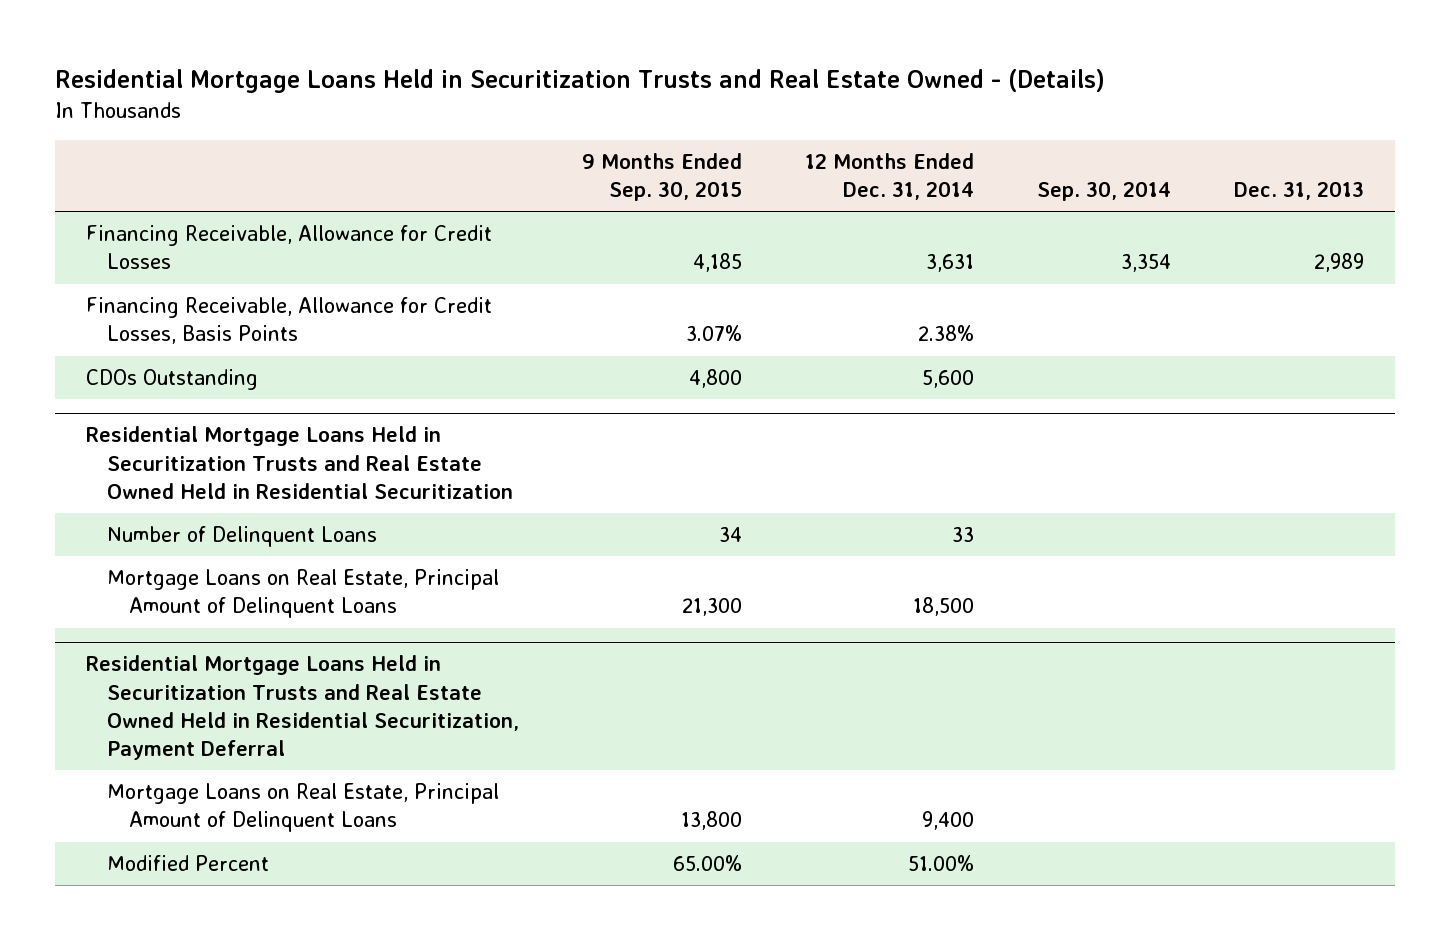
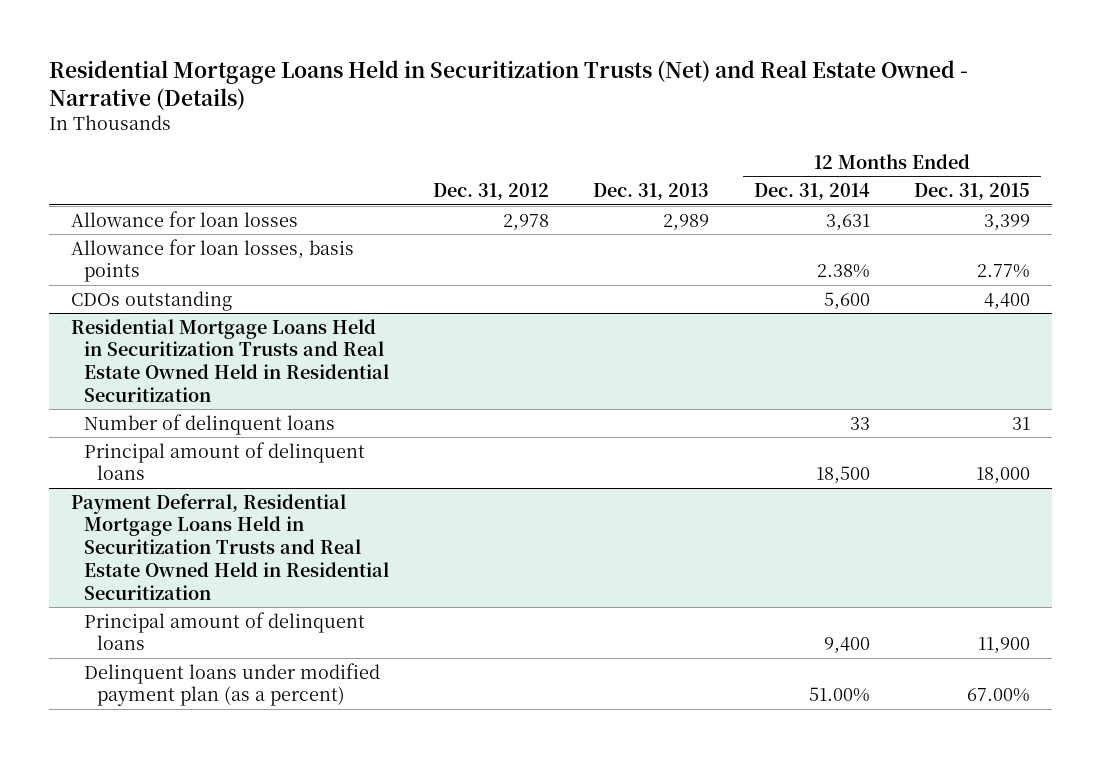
- Residential Mortgage Loans Held in Securitization Trusts and Real Estate Owned - (Details)
+ Residential Mortgage Loans Held in Securitization Trusts (Net) and Real Estate Owned - Narrative (Details)
- | 9 Months Ended Sep. 30, 2015 | 12 Months Ended Dec. 31, 2014 | Sep. 30, 2014 | Dec. 31, 2013
+ | Dec. 31, 2012 | Dec. 31, 2013 | 12 Months Ended Dec. 31, 2014 | 12 Months Ended Dec. 31, 2015
- Financing Receivable, Allowance for Credit Losses | 4,185 | 3,631 | 3,354 | 2,989
- Financing Receivable, Allowance for Credit Losses, Basis Points | 3.07% | 2.38% | |
- CDOs Outstanding | 4,800 | 5,600 | |
+ Allowance for loan losses | 2,978 | 2,989 | 3,631 | 3,399
+ Allowance for loan losses, basis points | | | 2.38% | 2.77%
+ CDOs outstanding | | | 5,600 | 4,400
@ Residential Mortgage Loans Held in Securitization Trusts and Real Estate Owned Held in Residential Securitization
- Number of Delinquent Loans | 34 | 33 | |
- Mortgage Loans on Real Estate, Principal Amount of Delinquent Loans | 21,300 | 18,500 | |
- Residential Mortgage Loans Held in Securitization Trusts and Real Estate Owned Held in Residential Securitization, Payment Deferral
- Mortgage Loans on Real Estate, Principal Amount of Delinquent Loans | 13,800 | 9,400 | |
- Modified Percent | 65.00% | 51.00% | |
@ Residential Mortgage Loans Held in Securitization Trusts and Real Estate Owned Held in Residential Securitization
+ Number of delinquent loans | | | 33 | 31
+ Principal amount of delinquent loans | | | 18,500 | 18,000
+ Payment Deferral, Residential Mortgage Loans Held in Securitization Trusts and Real Estate Owned Held in Residential Securitization
+ Principal amount of delinquent loans | | | 9,400 | 11,900
+ Delinquent loans under modified payment plan (as a percent) | | | 51.00% | 67.00%

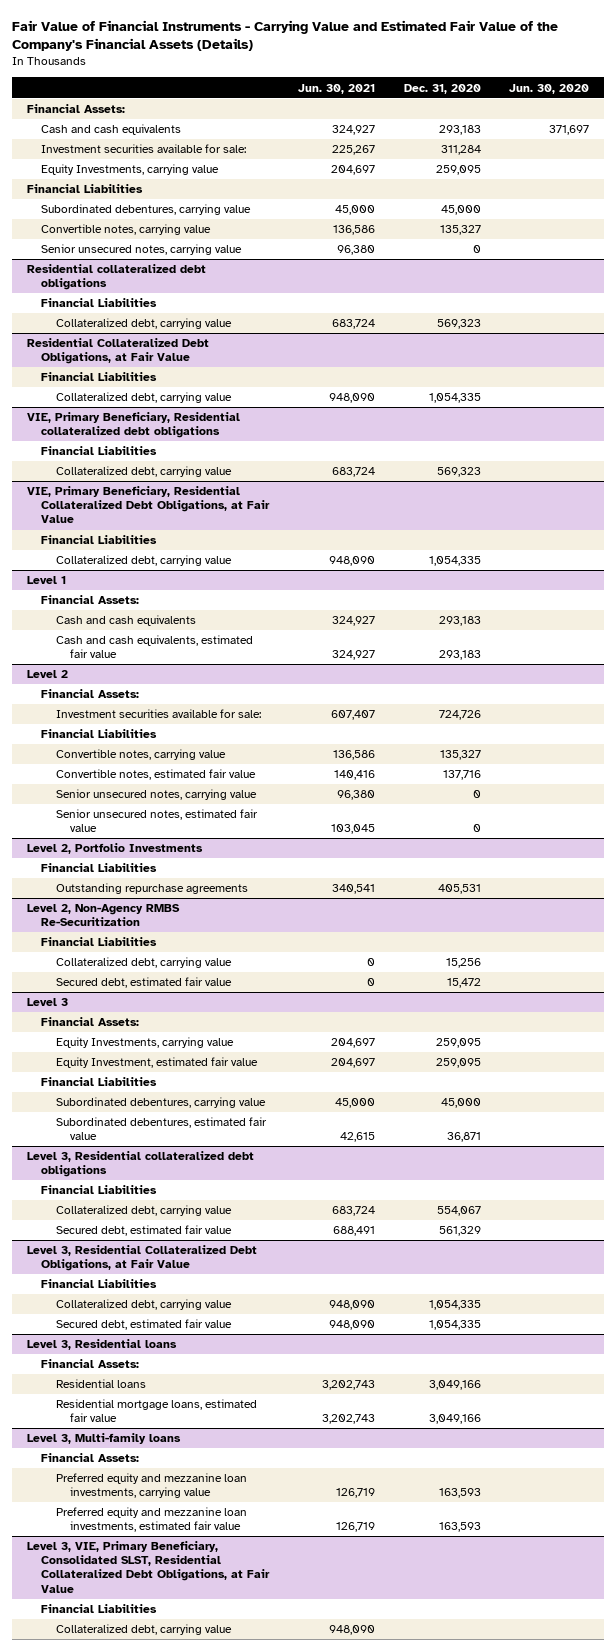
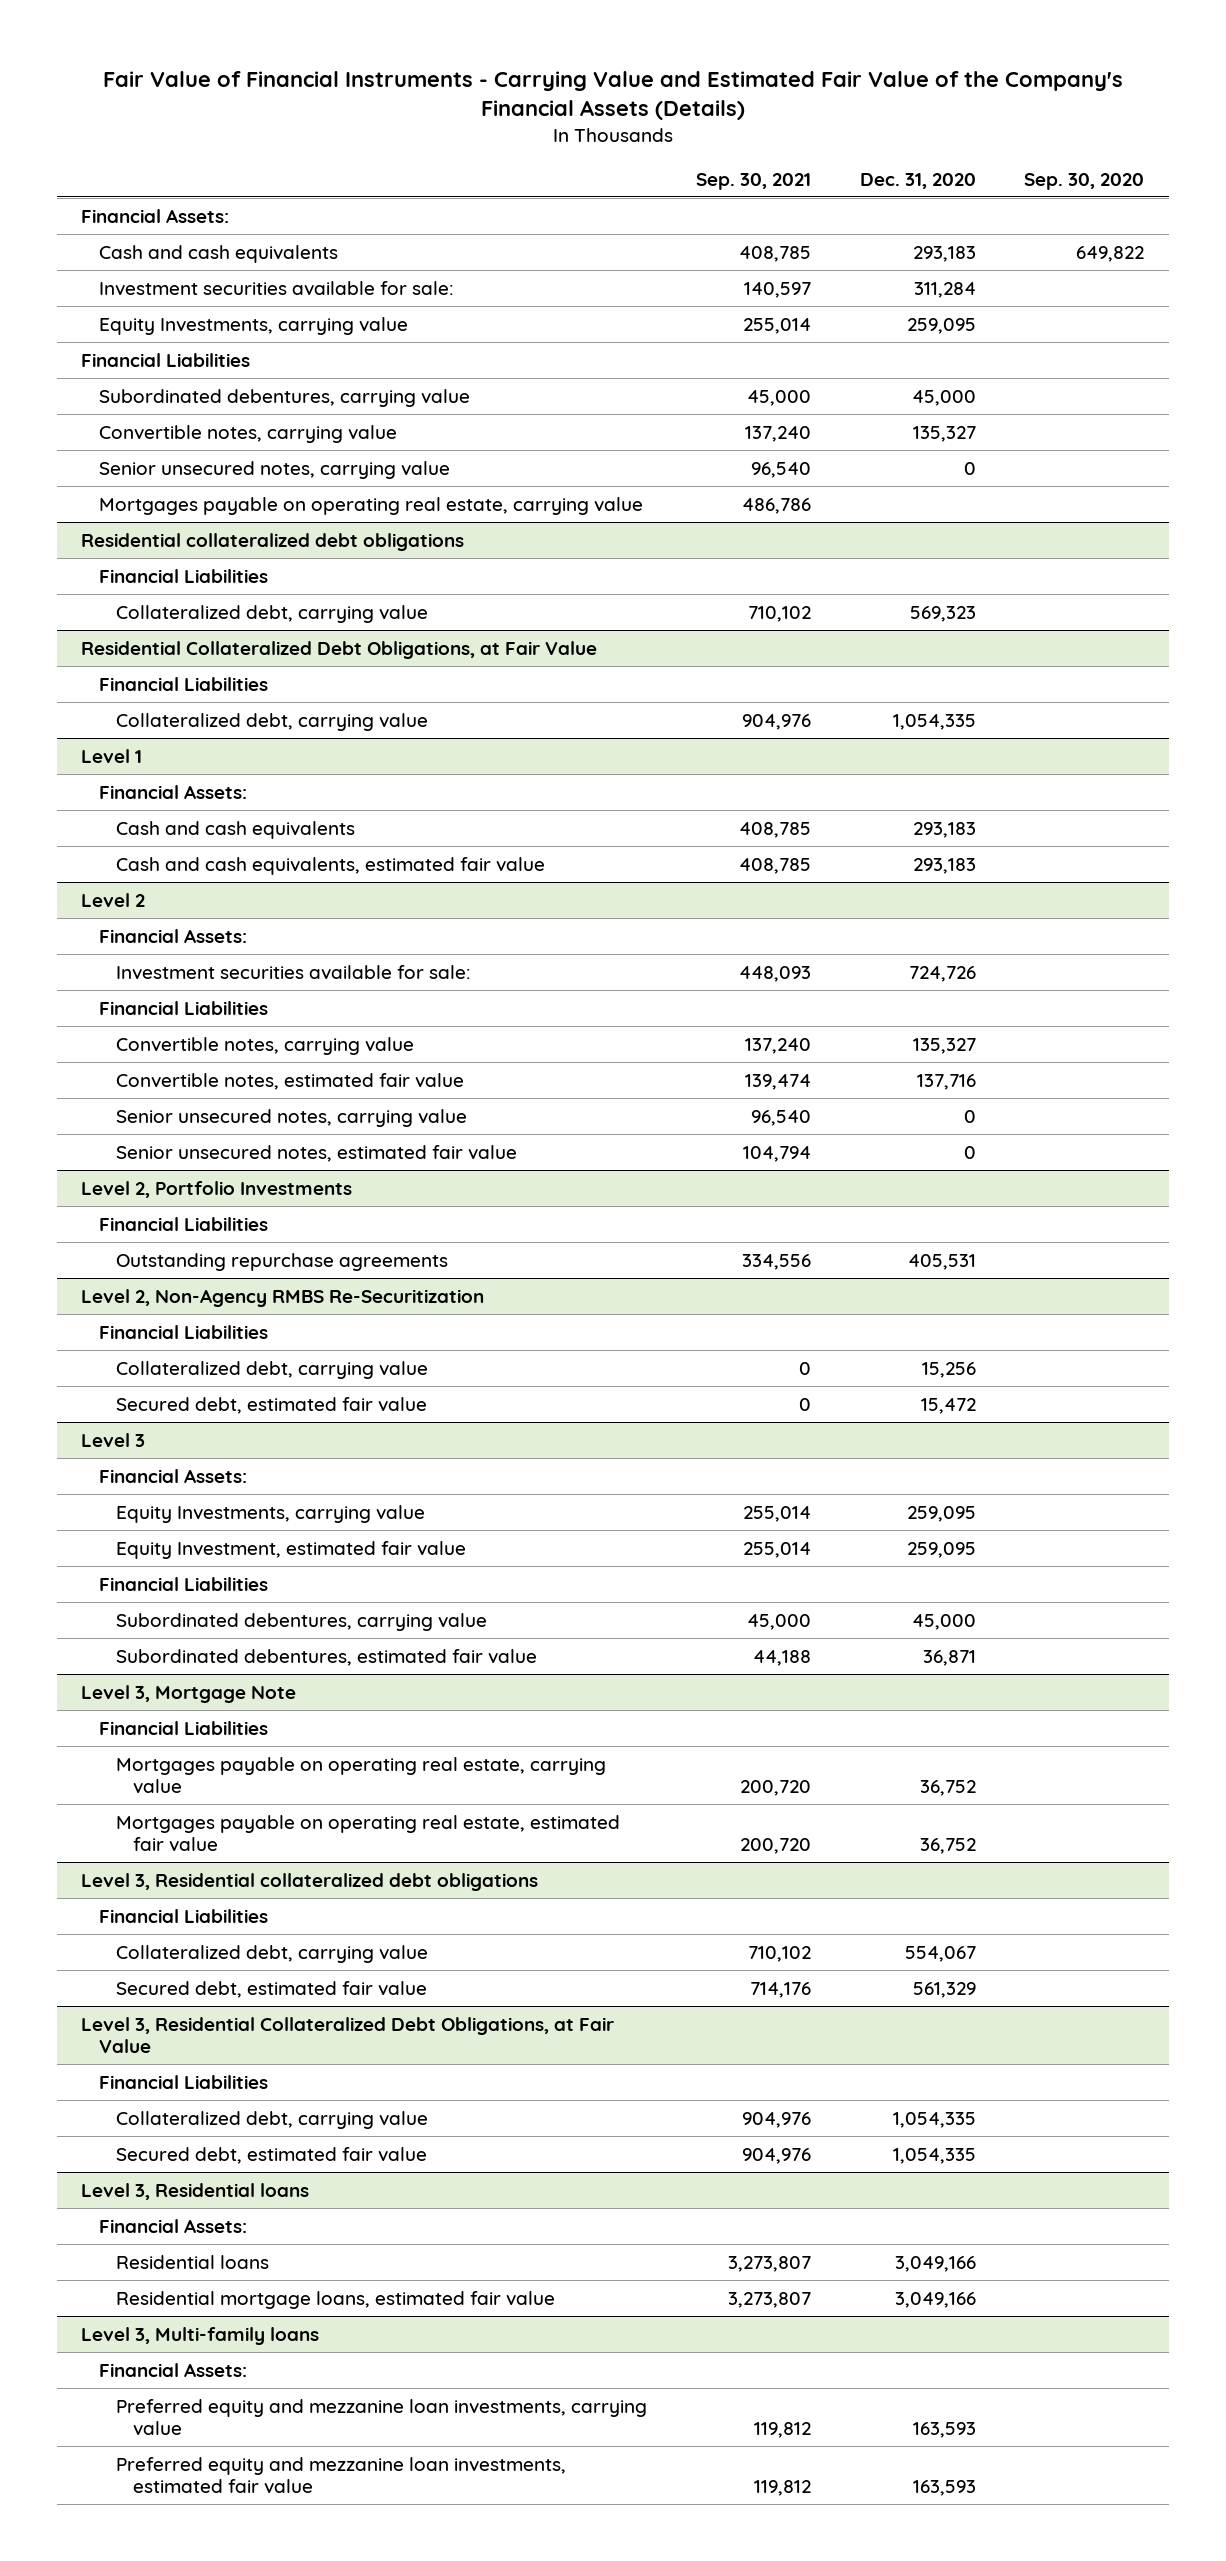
- | Jun. 30, 2021 | Dec. 31, 2020 | Jun. 30, 2020
+ | Sep. 30, 2021 | Dec. 31, 2020 | Sep. 30, 2020
+ Mortgages payable on operating real estate, carrying value | 486,786 | |
- VIE, Primary Beneficiary, Residential collateralized debt obligations
- Financial Liabilities
- Collateralized debt, carrying value | 683,724 | 569,323 |
- VIE, Primary Beneficiary, Residential Collateralized Debt Obligations, at Fair Value
- Financial Liabilities
- Collateralized debt, carrying value | 948,090 | 1,054,335 |
+ Level 3, Mortgage Note
+ Financial Liabilities
+ Mortgages payable on operating real estate, carrying value | 200,720 | 36,752 |
+ Mortgages payable on operating real estate, estimated fair value | 200,720 | 36,752 |
- Level 3, VIE, Primary Beneficiary, Consolidated SLST, Residential Collateralized Debt Obligations, at Fair Value
- Financial Liabilities
- Collateralized debt, carrying value | 948,090 | |

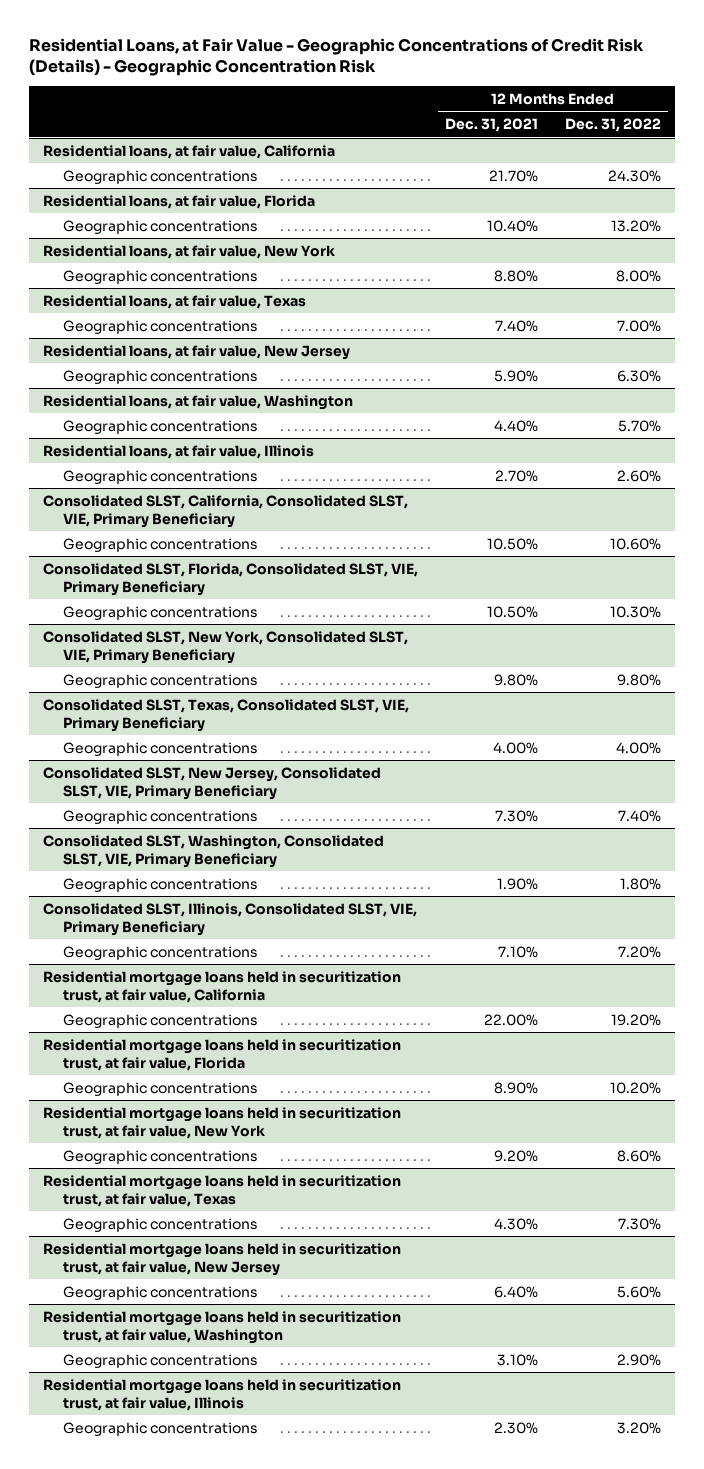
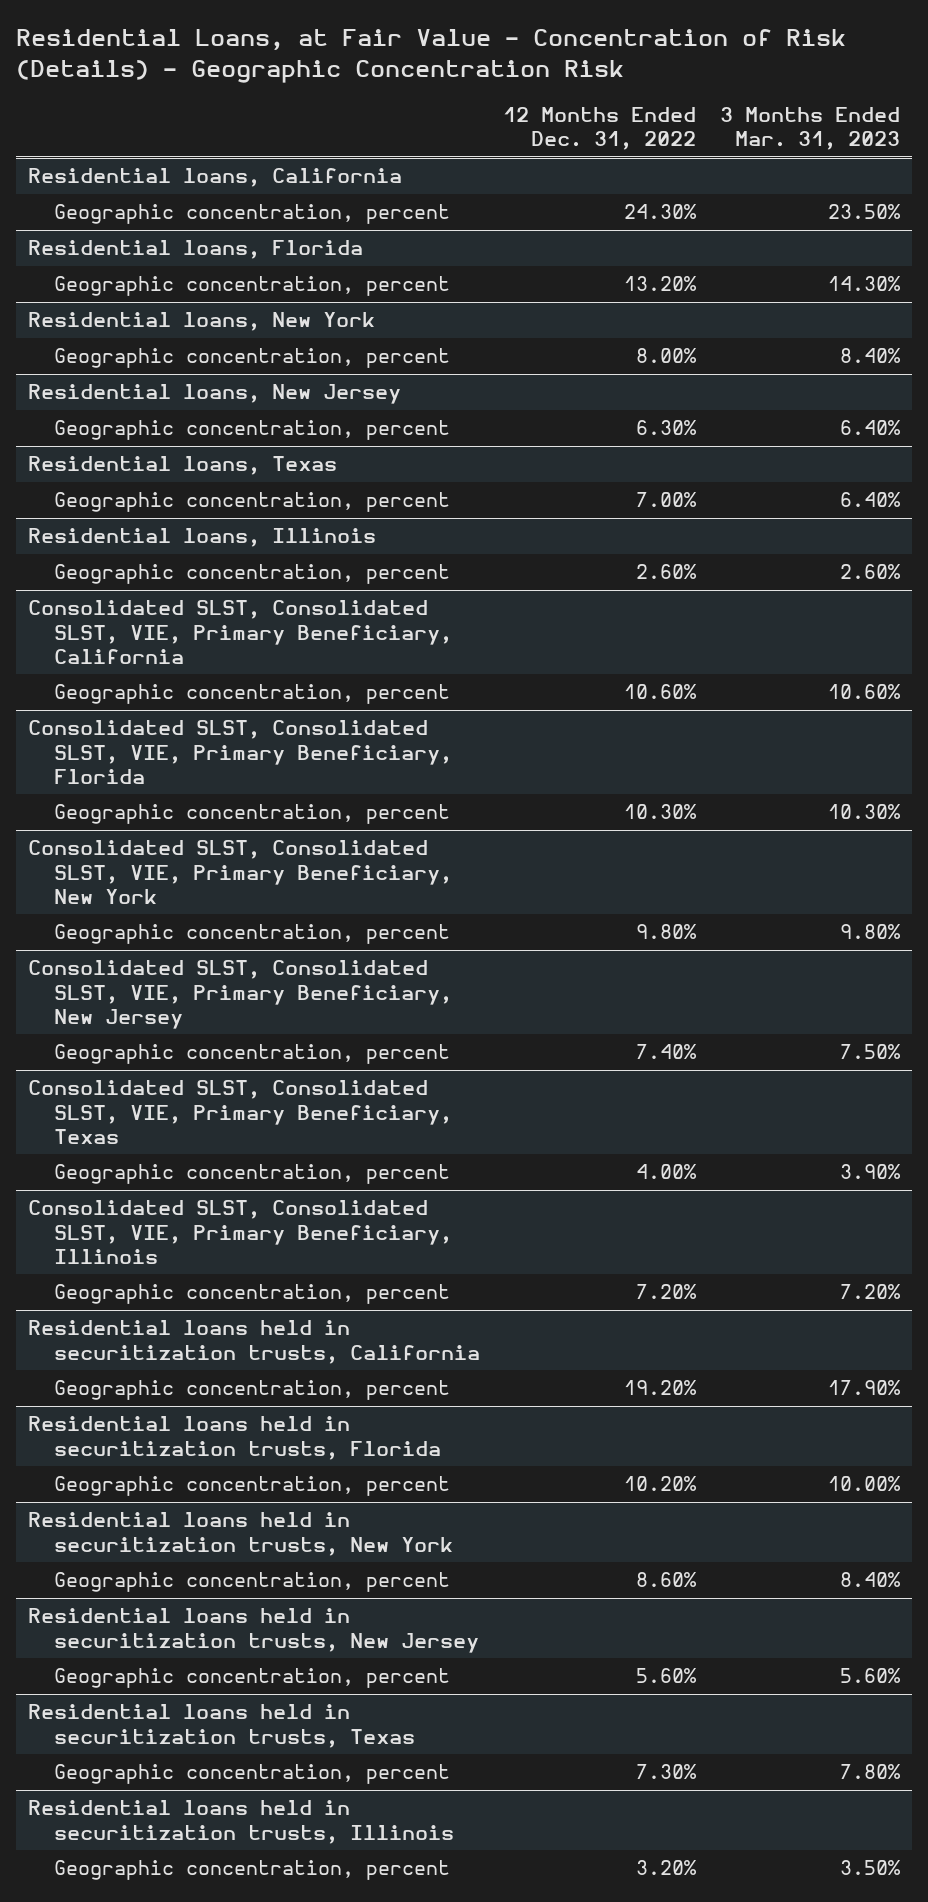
- Residential Loans, at Fair Value - Geographic Concentrations of Credit Risk (Details) - Geographic Concentration Risk
+ Residential Loans, at Fair Value - Concentration of Risk (Details) - Geographic Concentration Risk
- | 12 Months Ended Dec. 31, 2021 | 12 Months Ended Dec. 31, 2022
+ | 12 Months Ended Dec. 31, 2022 | 3 Months Ended Mar. 31, 2023
- Residential loans, at fair value, California
- Geographic concentrations | 21.70% | 24.30%
- Residential loans, at fair value, Florida
- Geographic concentrations | 10.40% | 13.20%
- Residential loans, at fair value, New York
- Geographic concentrations | 8.80% | 8.00%
- Residential loans, at fair value, Texas
- Geographic concentrations | 7.40% | 7.00%
- Residential loans, at fair value, New Jersey
- Geographic concentrations | 5.90% | 6.30%
- Residential loans, at fair value, Washington
- Geographic concentrations | 4.40% | 5.70%
- Residential loans, at fair value, Illinois
- Geographic concentrations | 2.70% | 2.60%
- Consolidated SLST, California, Consolidated SLST, VIE, Primary Beneficiary
- Geographic concentrations | 10.50% | 10.60%
- Consolidated SLST, Florida, Consolidated SLST, VIE, Primary Beneficiary
- Geographic concentrations | 10.50% | 10.30%
- Consolidated SLST, New York, Consolidated SLST, VIE, Primary Beneficiary
- Geographic concentrations | 9.80% | 9.80%
- Consolidated SLST, Texas, Consolidated SLST, VIE, Primary Beneficiary
- Geographic concentrations | 4.00% | 4.00%
- Consolidated SLST, New Jersey, Consolidated SLST, VIE, Primary Beneficiary
- Geographic concentrations | 7.30% | 7.40%
- Consolidated SLST, Washington, Consolidated SLST, VIE, Primary Beneficiary
- Geographic concentrations | 1.90% | 1.80%
- Consolidated SLST, Illinois, Consolidated SLST, VIE, Primary Beneficiary
- Geographic concentrations | 7.10% | 7.20%
- Residential mortgage loans held in securitization trust, at fair value, California
- Geographic concentrations | 22.00% | 19.20%
- Residential mortgage loans held in securitization trust, at fair value, Florida
- Geographic concentrations | 8.90% | 10.20%
- Residential mortgage loans held in securitization trust, at fair value, New York
- Geographic concentrations | 9.20% | 8.60%
- Residential mortgage loans held in securitization trust, at fair value, Texas
- Geographic concentrations | 4.30% | 7.30%
- Residential mortgage loans held in securitization trust, at fair value, New Jersey
- Geographic concentrations | 6.40% | 5.60%
- Residential mortgage loans held in securitization trust, at fair value, Washington
- Geographic concentrations | 3.10% | 2.90%
- Residential mortgage loans held in securitization trust, at fair value, Illinois
- Geographic concentrations | 2.30% | 3.20%
+ Residential loans, California
+ Geographic concentration, percent | 24.30% | 23.50%
+ Residential loans, Florida
+ Geographic concentration, percent | 13.20% | 14.30%
+ Residential loans, New York
+ Geographic concentration, percent | 8.00% | 8.40%
+ Residential loans, New Jersey
+ Geographic concentration, percent | 6.30% | 6.40%
+ Residential loans, Texas
+ Geographic concentration, percent | 7.00% | 6.40%
+ Residential loans, Illinois
+ Geographic concentration, percent | 2.60% | 2.60%
+ Consolidated SLST, Consolidated SLST, VIE, Primary Beneficiary, California
+ Geographic concentration, percent | 10.60% | 10.60%
+ Consolidated SLST, Consolidated SLST, VIE, Primary Beneficiary, Florida
+ Geographic concentration, percent | 10.30% | 10.30%
+ Consolidated SLST, Consolidated SLST, VIE, Primary Beneficiary, New York
+ Geographic concentration, percent | 9.80% | 9.80%
+ Consolidated SLST, Consolidated SLST, VIE, Primary Beneficiary, New Jersey
+ Geographic concentration, percent | 7.40% | 7.50%
+ Consolidated SLST, Consolidated SLST, VIE, Primary Beneficiary, Texas
+ Geographic concentration, percent | 4.00% | 3.90%
+ Consolidated SLST, Consolidated SLST, VIE, Primary Beneficiary, Illinois
+ Geographic concentration, percent | 7.20% | 7.20%
+ Residential loans held in securitization trusts, California
+ Geographic concentration, percent | 19.20% | 17.90%
+ Residential loans held in securitization trusts, Florida
+ Geographic concentration, percent | 10.20% | 10.00%
+ Residential loans held in securitization trusts, New York
+ Geographic concentration, percent | 8.60% | 8.40%
+ Residential loans held in securitization trusts, New Jersey
+ Geographic concentration, percent | 5.60% | 5.60%
+ Residential loans held in securitization trusts, Texas
+ Geographic concentration, percent | 7.30% | 7.80%
+ Residential loans held in securitization trusts, Illinois
+ Geographic concentration, percent | 3.20% | 3.50%

